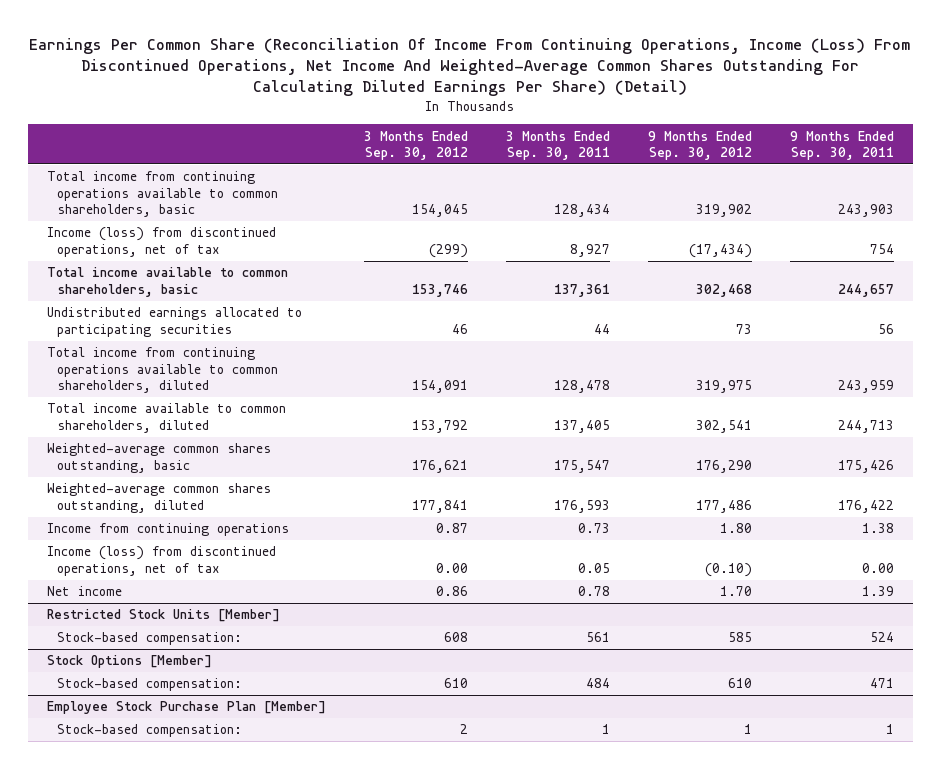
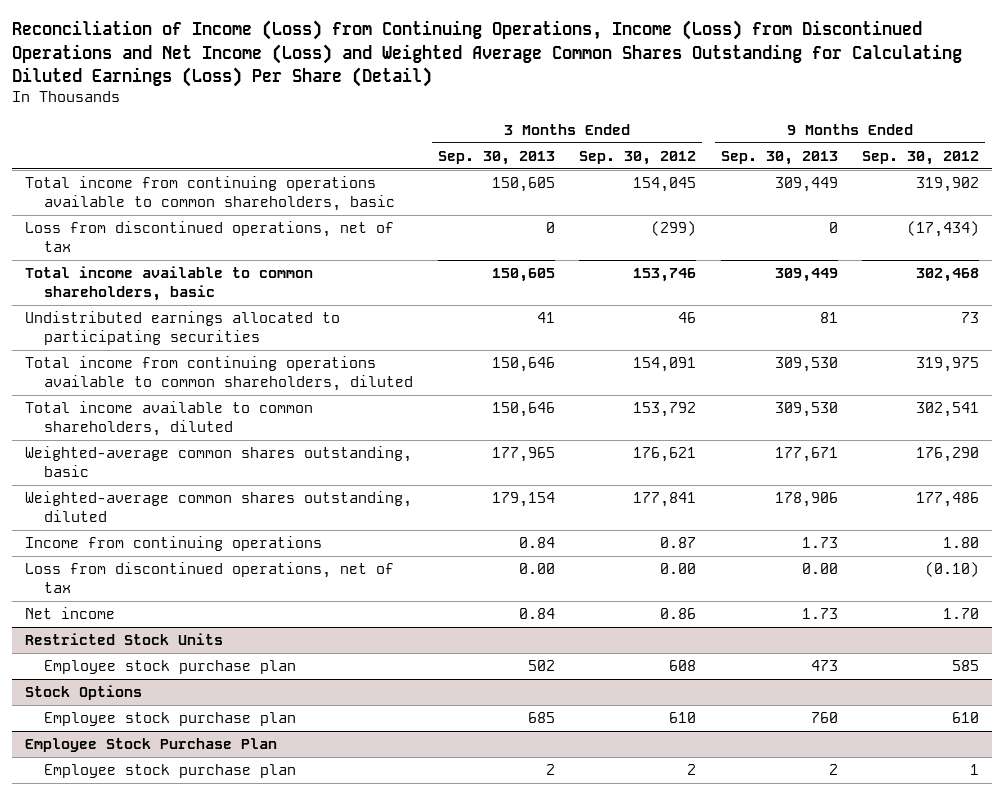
- Earnings Per Common Share (Reconciliation Of Income From Continuing Operations, Income (Loss) From Discontinued Operations, Net Income And Weighted-Average Common Shares Outstanding For Calculating Diluted Earnings Per Share) (Detail)
+ Reconciliation of Income (Loss) from Continuing Operations, Income (Loss) from Discontinued Operations and Net Income (Loss) and Weighted Average Common Shares Outstanding for Calculating Diluted Earnings (Loss) Per Share (Detail)
- | 3 Months Ended Sep. 30, 2012 | 3 Months Ended Sep. 30, 2011 | 9 Months Ended Sep. 30, 2012 | 9 Months Ended Sep. 30, 2011
+ | 3 Months Ended Sep. 30, 2013 | 3 Months Ended Sep. 30, 2012 | 9 Months Ended Sep. 30, 2013 | 9 Months Ended Sep. 30, 2012
- Income (loss) from discontinued operations, net of tax | (299) | 8,927 | (17,434) | 754
+ Loss from discontinued operations, net of tax | 0 | (299) | 0 | (17,434)
- Income (loss) from discontinued operations, net of tax | 0.00 | 0.05 | (0.10) | 0.00
+ Loss from discontinued operations, net of tax | 0.00 | 0.00 | 0.00 | (0.10)
- Restricted Stock Units [Member]
- Stock-based compensation: | 608 | 561 | 585 | 524
- Stock Options [Member]
- Stock-based compensation: | 610 | 484 | 610 | 471
- Employee Stock Purchase Plan [Member]
- Stock-based compensation: | 2 | 1 | 1 | 1
+ Restricted Stock Units
+ Employee stock purchase plan | 502 | 608 | 473 | 585
+ Stock Options
+ Employee stock purchase plan | 685 | 610 | 760 | 610
+ Employee Stock Purchase Plan
+ Employee stock purchase plan | 2 | 2 | 2 | 1

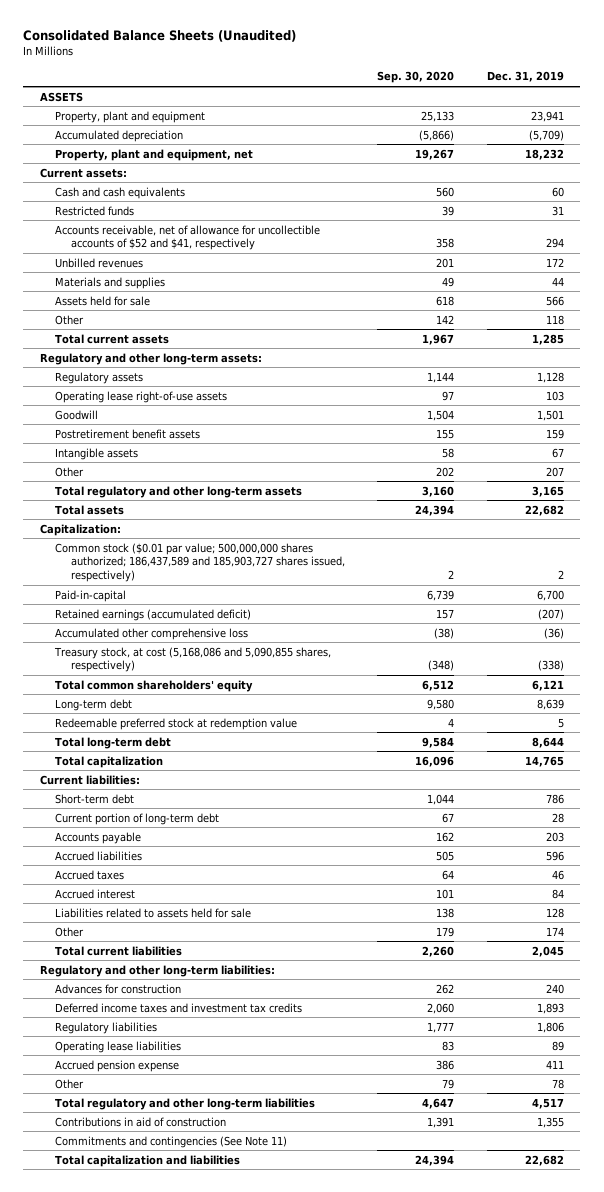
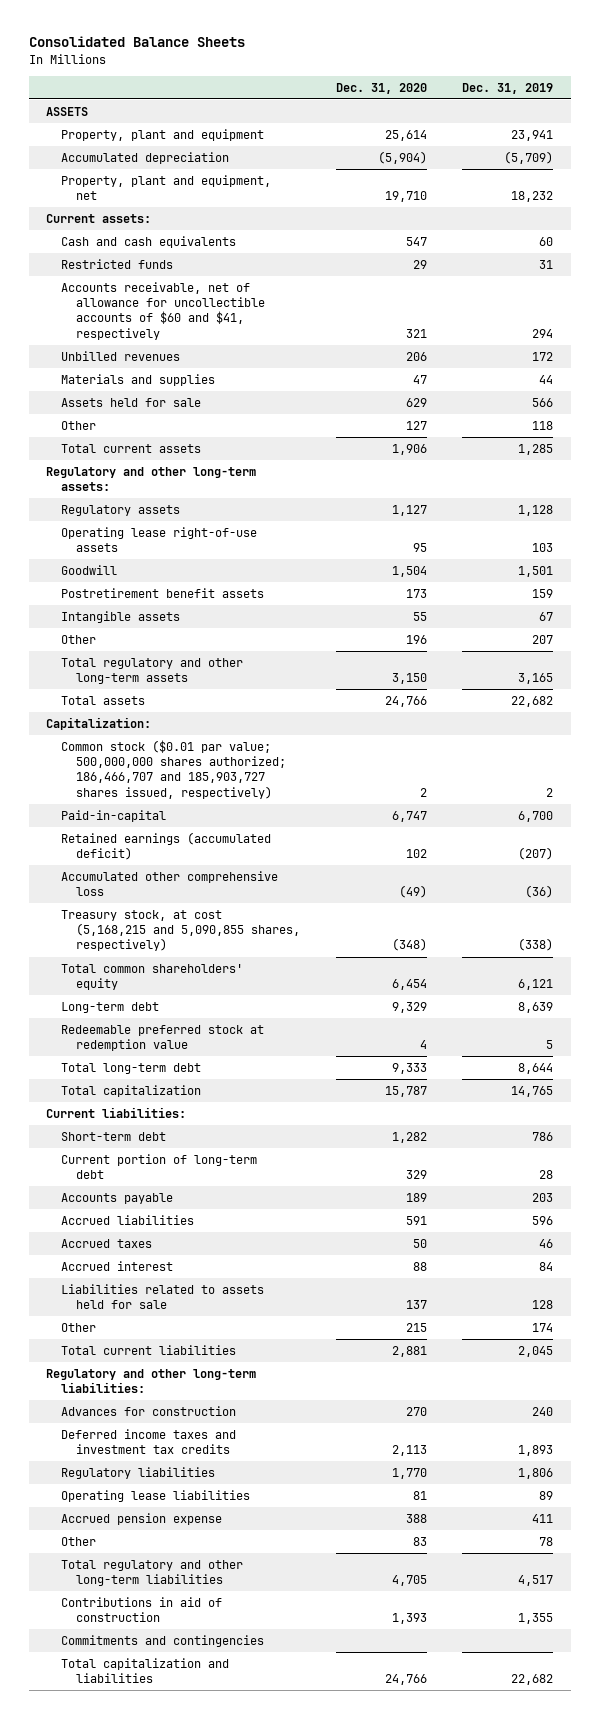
- Consolidated Balance Sheets (Unaudited)
+ Consolidated Balance Sheets
- | Sep. 30, 2020 | Dec. 31, 2019
+ | Dec. 31, 2020 | Dec. 31, 2019
- Accounts receivable, net of allowance for uncollectible accounts of $52 and $41, respectively | 358 | 294
+ Accounts receivable, net of allowance for uncollectible accounts of $60 and $41, respectively | 321 | 294
- Common stock ($0.01 par value; 500,000,000 shares authorized; 186,437,589 and 185,903,727 shares issued, respectively) | 2 | 2
+ Common stock ($0.01 par value; 500,000,000 shares authorized; 186,466,707 and 185,903,727 shares issued, respectively) | 2 | 2
- Treasury stock, at cost (5,168,086 and 5,090,855 shares, respectively) | (348) | (338)
+ Treasury stock, at cost (5,168,215 and 5,090,855 shares, respectively) | (348) | (338)
- Commitments and contingencies (See Note 11)
+ Commitments and contingencies

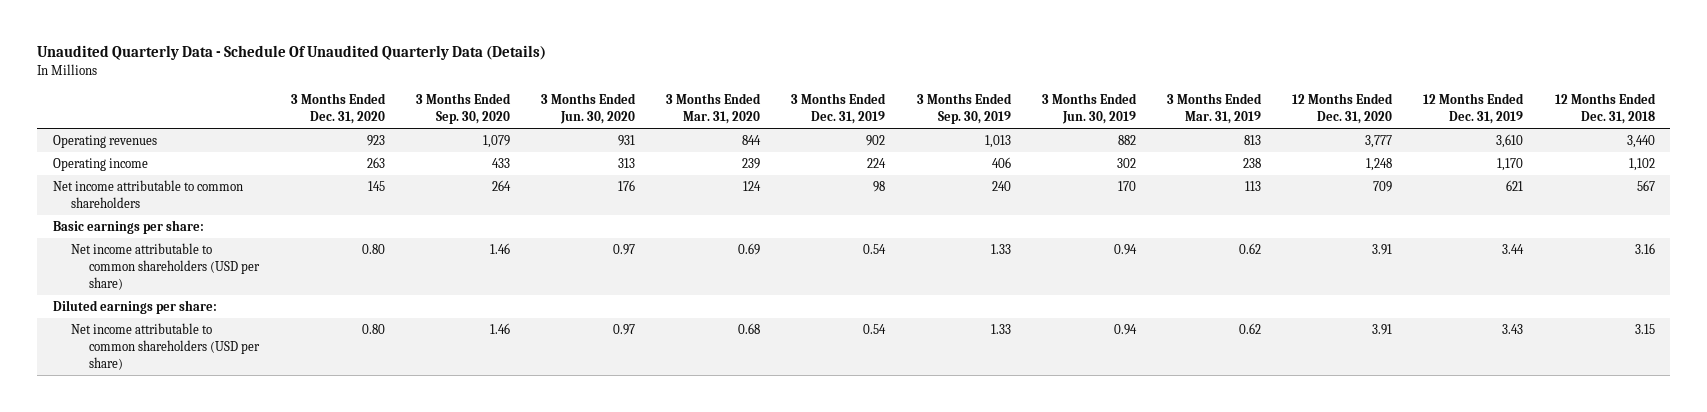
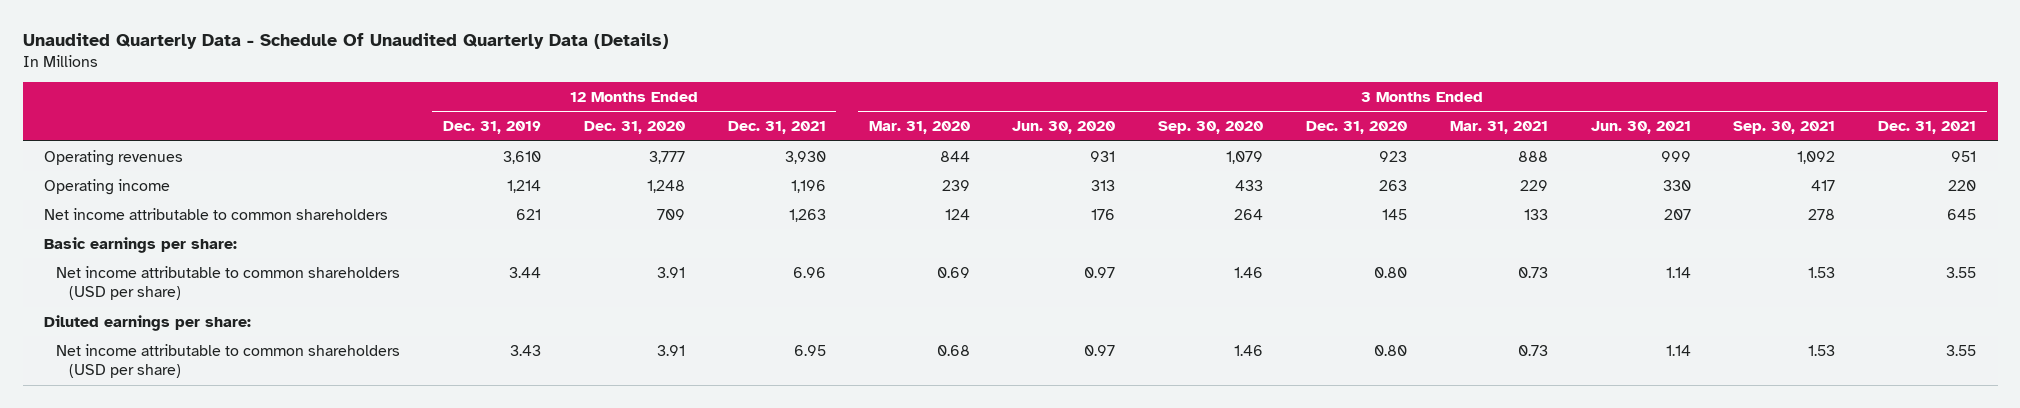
- | 3 Months Ended Dec. 31, 2020 | 3 Months Ended Sep. 30, 2020 | 3 Months Ended Jun. 30, 2020 | 3 Months Ended Mar. 31, 2020 | 3 Months Ended Dec. 31, 2019 | 3 Months Ended Sep. 30, 2019 | 3 Months Ended Jun. 30, 2019 | 3 Months Ended Mar. 31, 2019 | 12 Months Ended Dec. 31, 2020 | 12 Months Ended Dec. 31, 2019 | 12 Months Ended Dec. 31, 2018
+ | 12 Months Ended Dec. 31, 2019 | 12 Months Ended Dec. 31, 2020 | 12 Months Ended Dec. 31, 2021 | 3 Months Ended Mar. 31, 2020 | 3 Months Ended Jun. 30, 2020 | 3 Months Ended Sep. 30, 2020 | 3 Months Ended Dec. 31, 2020 | 3 Months Ended Mar. 31, 2021 | 3 Months Ended Jun. 30, 2021 | 3 Months Ended Sep. 30, 2021 | 3 Months Ended Dec. 31, 2021
- Operating income | 263 | 433 | 313 | 239 | 224 | 406 | 302 | 238 | 1,248 | 1,170 | 1,102
+ Operating income | 1,214 | 1,248 | 1,196 | 239 | 313 | 433 | 263 | 229 | 330 | 417 | 220

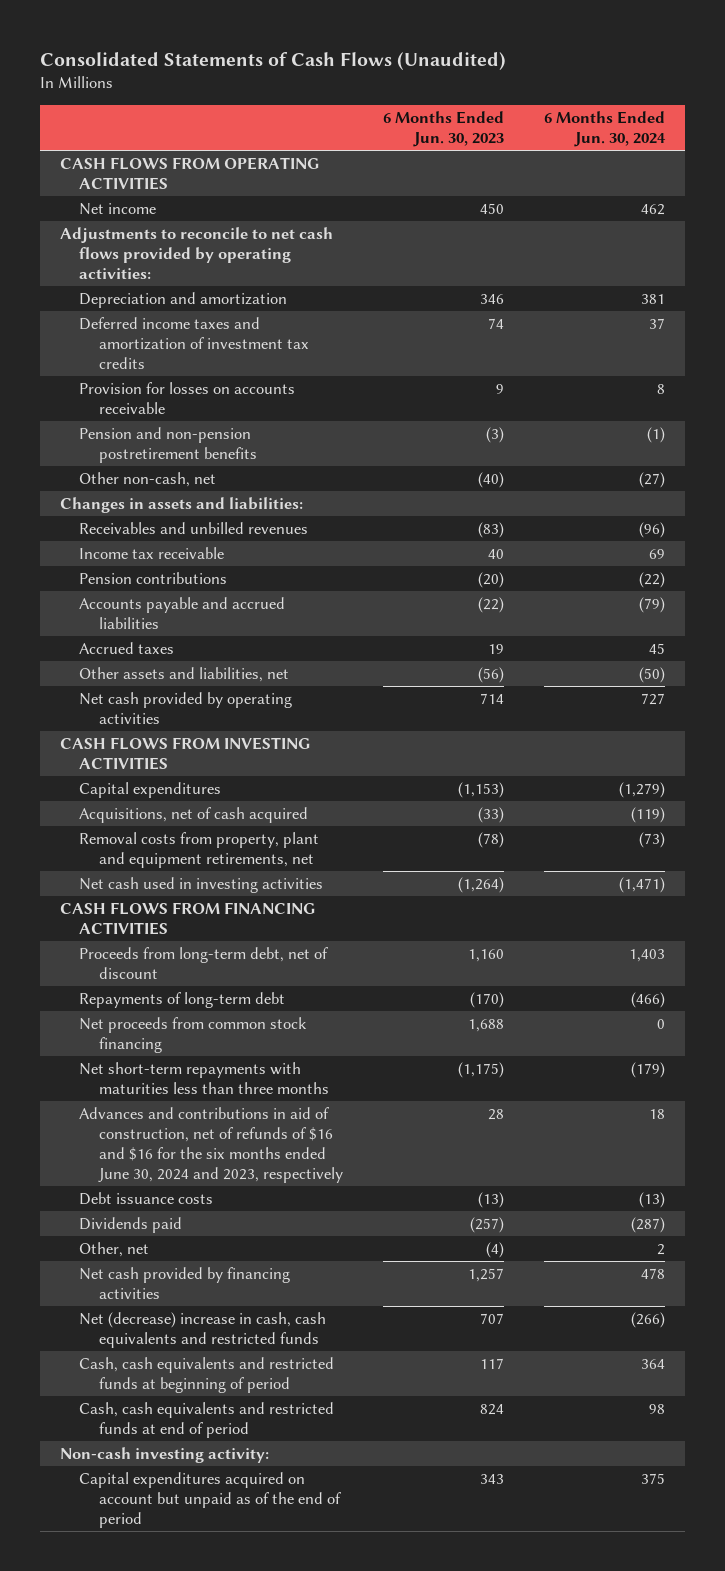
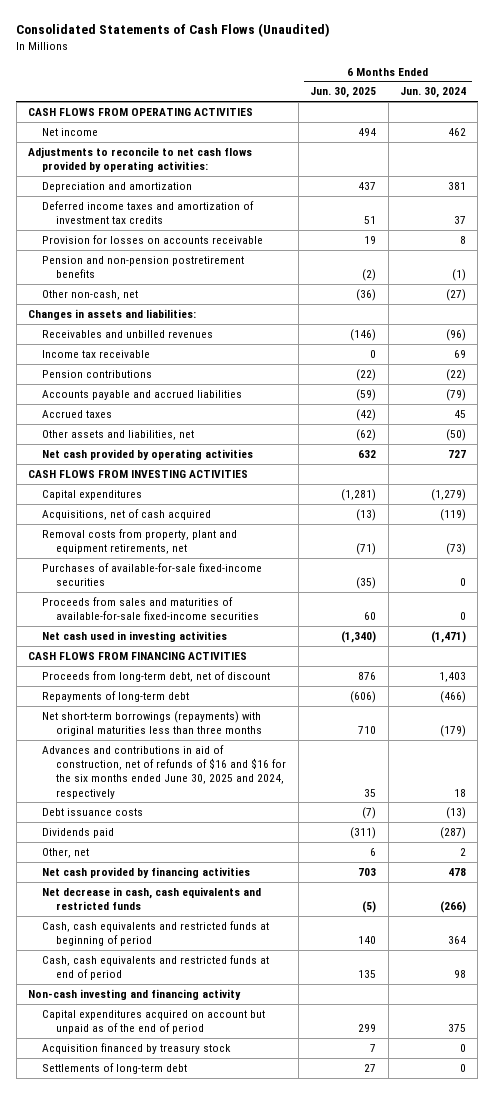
- | 6 Months Ended Jun. 30, 2023 | 6 Months Ended Jun. 30, 2024
+ | 6 Months Ended Jun. 30, 2025 | 6 Months Ended Jun. 30, 2024
+ Purchases of available-for-sale fixed-income securities | (35) | 0
+ Proceeds from sales and maturities of available-for-sale fixed-income securities | 60 | 0
- Net proceeds from common stock financing | 1,688 | 0
- Net short-term repayments with maturities less than three months | (1,175) | (179)
- Advances and contributions in aid of construction, net of refunds of $16 and $16 for the six months ended June 30, 2024 and 2023, respectively | 28 | 18
+ Net short-term borrowings (repayments) with original maturities less than three months | 710 | (179)
+ Advances and contributions in aid of construction, net of refunds of $16 and $16 for the six months ended June 30, 2025 and 2024, respectively | 35 | 18
- Net (decrease) increase in cash, cash equivalents and restricted funds | 707 | (266)
+ Net decrease in cash, cash equivalents and restricted funds | (5) | (266)
- Non-cash investing activity:
+ Non-cash investing and financing activity
+ Acquisition financed by treasury stock | 7 | 0
+ Settlements of long-term debt | 27 | 0

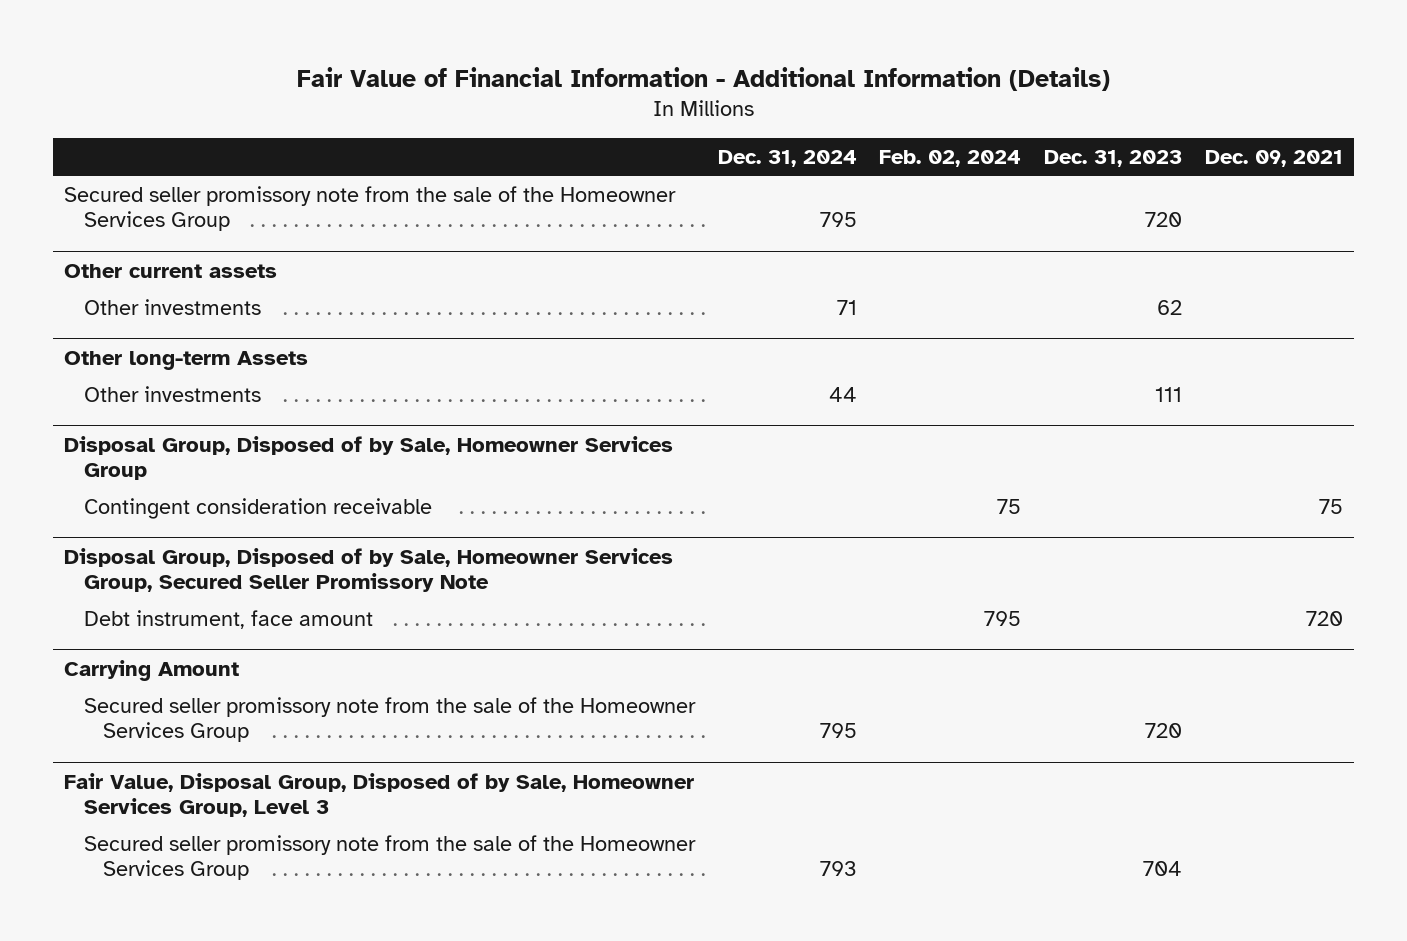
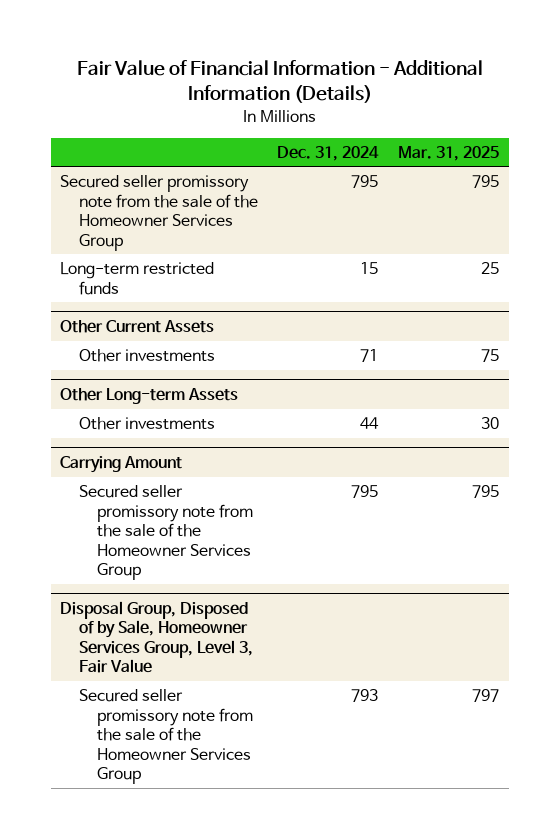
- | Dec. 31, 2024 | Feb. 02, 2024 | Dec. 31, 2023 | Dec. 09, 2021
+ | Dec. 31, 2024 | Mar. 31, 2025
- Other current assets
+ Long-term restricted funds | 15 | 25
+ Other Current Assets
- Other long-term Assets
+ Other Long-term Assets
- Disposal Group, Disposed of by Sale, Homeowner Services Group
- Contingent consideration receivable | | 75 | | 75
- Disposal Group, Disposed of by Sale, Homeowner Services Group, Secured Seller Promissory Note
- Debt instrument, face amount | | 795 | | 720
- Fair Value, Disposal Group, Disposed of by Sale, Homeowner Services Group, Level 3
+ Disposal Group, Disposed of by Sale, Homeowner Services Group, Level 3, Fair Value

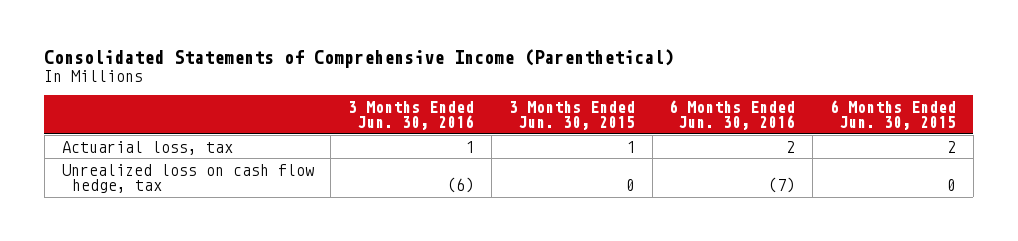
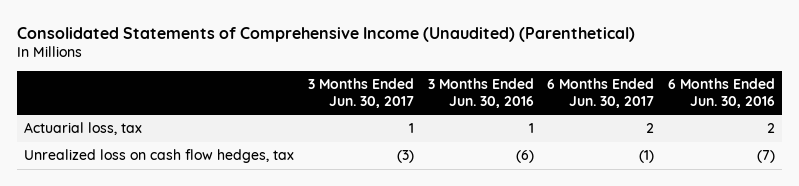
- Consolidated Statements of Comprehensive Income (Parenthetical)
+ Consolidated Statements of Comprehensive Income (Unaudited) (Parenthetical)
- | 3 Months Ended Jun. 30, 2016 | 3 Months Ended Jun. 30, 2015 | 6 Months Ended Jun. 30, 2016 | 6 Months Ended Jun. 30, 2015
+ | 3 Months Ended Jun. 30, 2017 | 3 Months Ended Jun. 30, 2016 | 6 Months Ended Jun. 30, 2017 | 6 Months Ended Jun. 30, 2016
- Unrealized loss on cash flow hedge, tax | (6) | 0 | (7) | 0
+ Unrealized loss on cash flow hedges, tax | (3) | (6) | (1) | (7)

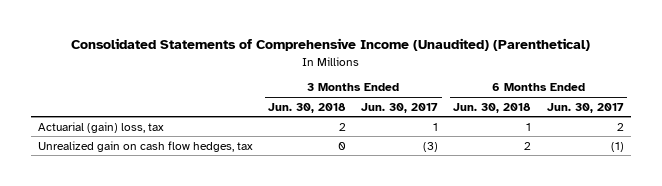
- | 3 Months Ended Jun. 30, 2017 | 3 Months Ended Jun. 30, 2016 | 6 Months Ended Jun. 30, 2017 | 6 Months Ended Jun. 30, 2016
+ | 3 Months Ended Jun. 30, 2018 | 3 Months Ended Jun. 30, 2017 | 6 Months Ended Jun. 30, 2018 | 6 Months Ended Jun. 30, 2017
- Actuarial loss, tax | 1 | 1 | 2 | 2
- Unrealized loss on cash flow hedges, tax | (3) | (6) | (1) | (7)
+ Actuarial (gain) loss, tax | 2 | 1 | 1 | 2
+ Unrealized gain on cash flow hedges, tax | 0 | (3) | 2 | (1)

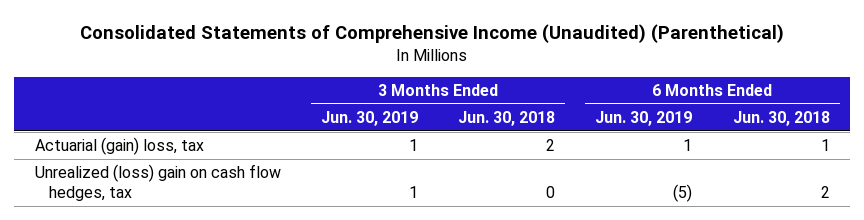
- | 3 Months Ended Jun. 30, 2018 | 3 Months Ended Jun. 30, 2017 | 6 Months Ended Jun. 30, 2018 | 6 Months Ended Jun. 30, 2017
+ | 3 Months Ended Jun. 30, 2019 | 3 Months Ended Jun. 30, 2018 | 6 Months Ended Jun. 30, 2019 | 6 Months Ended Jun. 30, 2018
- Unrealized gain on cash flow hedges, tax | 0 | (3) | 2 | (1)
+ Unrealized (loss) gain on cash flow hedges, tax | 1 | 0 | (5) | 2

